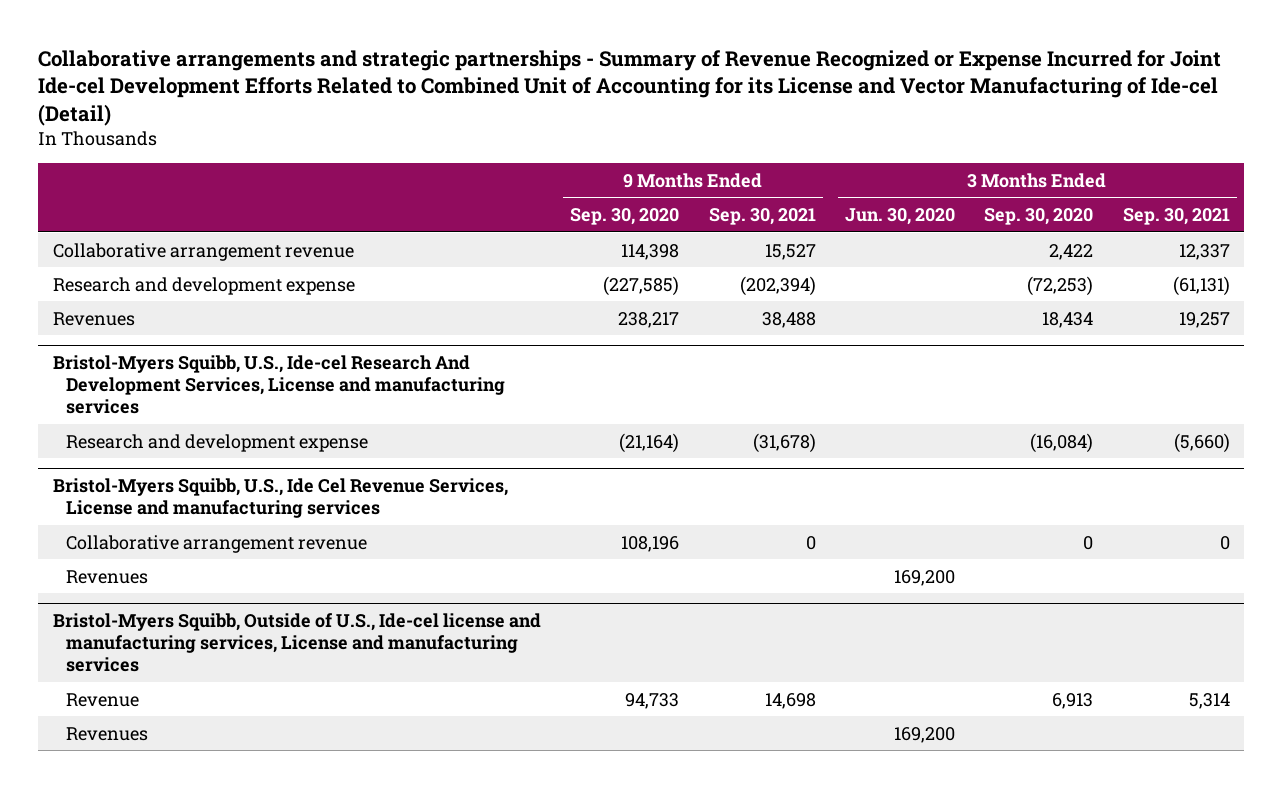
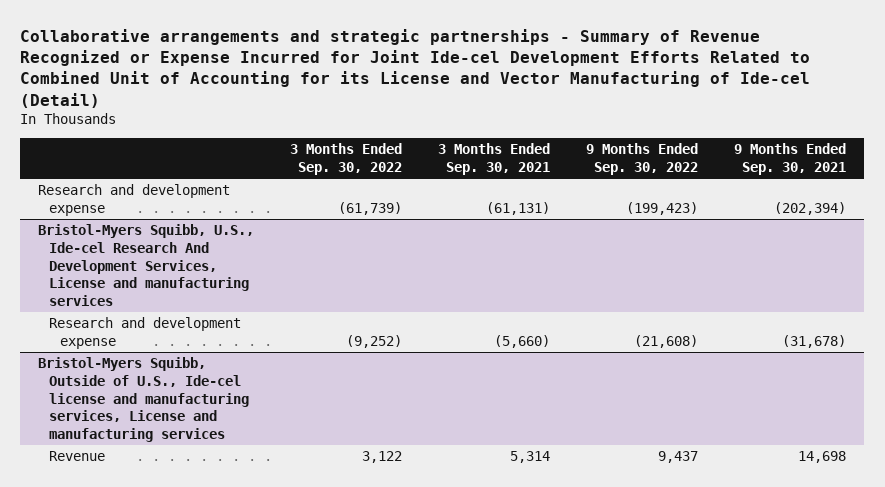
- | 9 Months Ended Sep. 30, 2020 | 9 Months Ended Sep. 30, 2021 | 3 Months Ended Jun. 30, 2020 | 3 Months Ended Sep. 30, 2020 | 3 Months Ended Sep. 30, 2021
+ | 3 Months Ended Sep. 30, 2022 | 3 Months Ended Sep. 30, 2021 | 9 Months Ended Sep. 30, 2022 | 9 Months Ended Sep. 30, 2021
- Collaborative arrangement revenue | 114,398 | 15,527 | | 2,422 | 12,337
- Revenues | 238,217 | 38,488 | | 18,434 | 19,257
- Bristol-Myers Squibb, U.S., Ide Cel Revenue Services, License and manufacturing services
- Collaborative arrangement revenue | 108,196 | 0 | | 0 | 0
- Revenues | | | 169,200 | |
@ Bristol-Myers Squibb, Outside of U.S., Ide-cel license and manufacturing services, License and manufacturing services
- Revenues | | | 169,200 | |

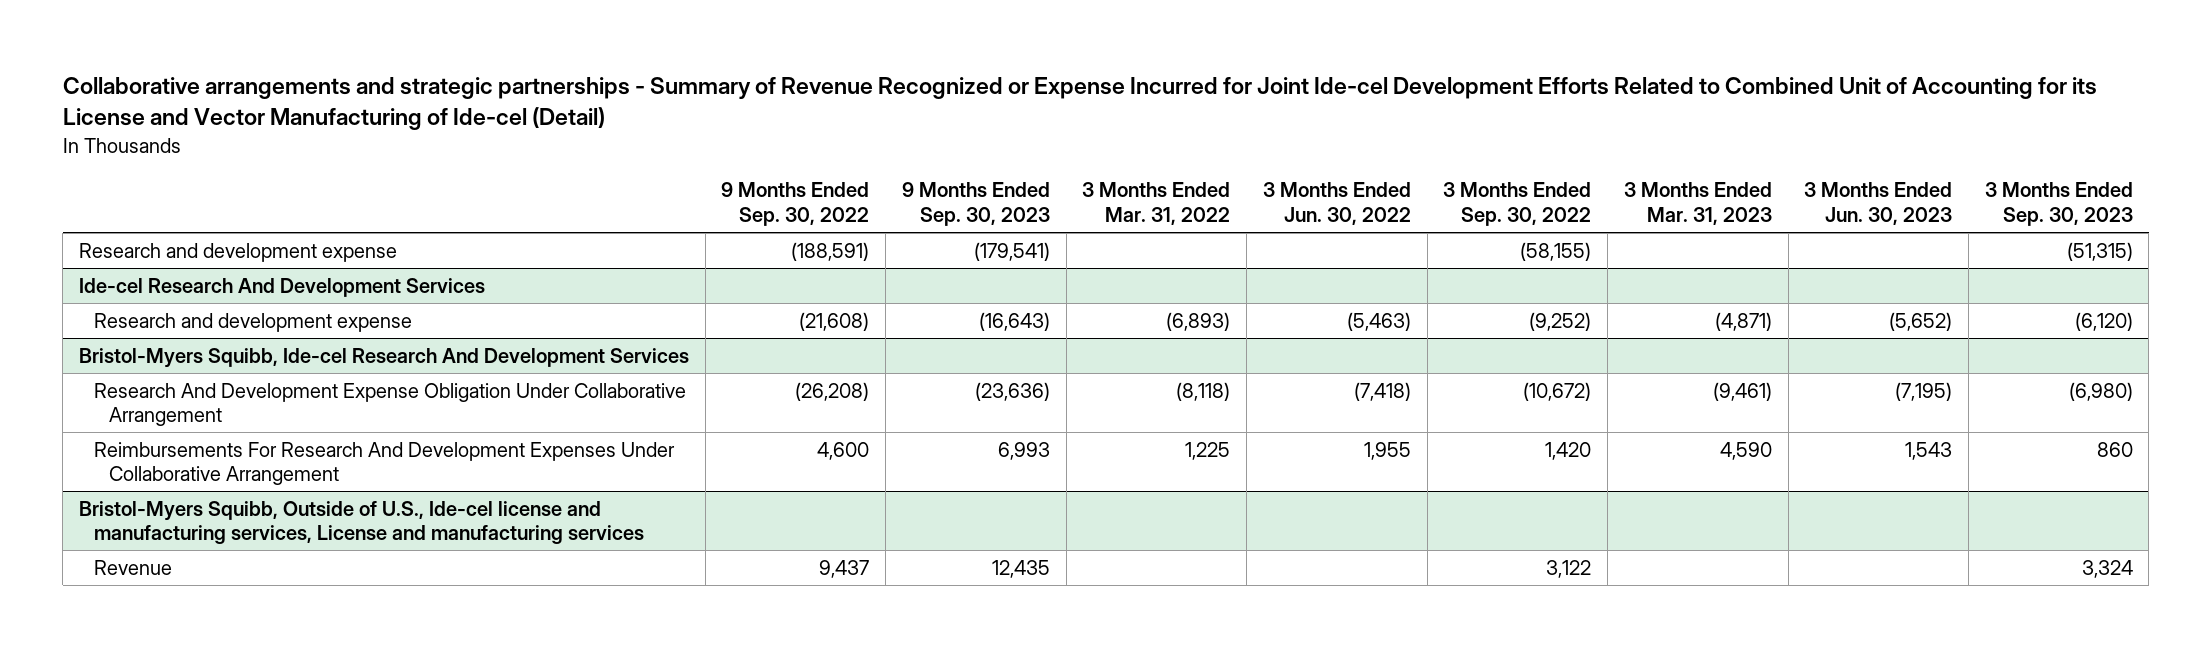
- | 3 Months Ended Sep. 30, 2022 | 3 Months Ended Sep. 30, 2021 | 9 Months Ended Sep. 30, 2022 | 9 Months Ended Sep. 30, 2021
+ | 9 Months Ended Sep. 30, 2022 | 9 Months Ended Sep. 30, 2023 | 3 Months Ended Mar. 31, 2022 | 3 Months Ended Jun. 30, 2022 | 3 Months Ended Sep. 30, 2022 | 3 Months Ended Mar. 31, 2023 | 3 Months Ended Jun. 30, 2023 | 3 Months Ended Sep. 30, 2023
- Research and development expense | (61,739) | (61,131) | (199,423) | (202,394)
- Bristol-Myers Squibb, U.S., Ide-cel Research And Development Services, License and manufacturing services
+ Research and development expense | (188,591) | (179,541) | | | (58,155) | | | (51,315)
+ Ide-cel Research And Development Services
+ Bristol-Myers Squibb, Ide-cel Research And Development Services
+ Research And Development Expense Obligation Under Collaborative Arrangement | (26,208) | (23,636) | (8,118) | (7,418) | (10,672) | (9,461) | (7,195) | (6,980)
+ Reimbursements For Research And Development Expenses Under Collaborative Arrangement | 4,600 | 6,993 | 1,225 | 1,955 | 1,420 | 4,590 | 1,543 | 860

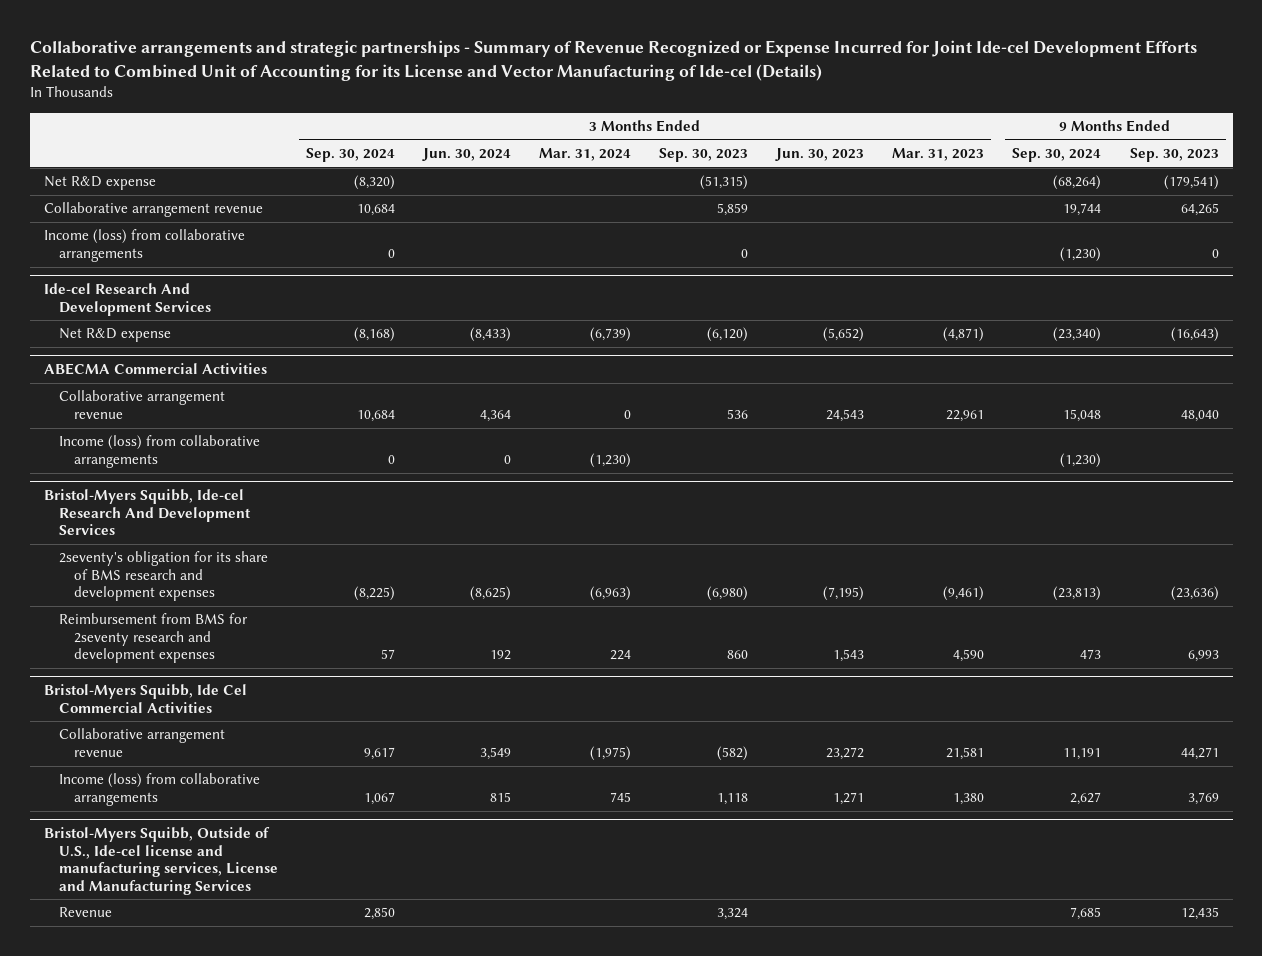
- Collaborative arrangements and strategic partnerships - Summary of Revenue Recognized or Expense Incurred for Joint Ide-cel Development Efforts Related to Combined Unit of Accounting for its License and Vector Manufacturing of Ide-cel (Detail)
+ Collaborative arrangements and strategic partnerships - Summary of Revenue Recognized or Expense Incurred for Joint Ide-cel Development Efforts Related to Combined Unit of Accounting for its License and Vector Manufacturing of Ide-cel (Details)
- | 9 Months Ended Sep. 30, 2022 | 9 Months Ended Sep. 30, 2023 | 3 Months Ended Mar. 31, 2022 | 3 Months Ended Jun. 30, 2022 | 3 Months Ended Sep. 30, 2022 | 3 Months Ended Mar. 31, 2023 | 3 Months Ended Jun. 30, 2023 | 3 Months Ended Sep. 30, 2023
+ | 3 Months Ended Sep. 30, 2024 | 3 Months Ended Jun. 30, 2024 | 3 Months Ended Mar. 31, 2024 | 3 Months Ended Sep. 30, 2023 | 3 Months Ended Jun. 30, 2023 | 3 Months Ended Mar. 31, 2023 | 9 Months Ended Sep. 30, 2024 | 9 Months Ended Sep. 30, 2023
- Research and development expense | (188,591) | (179,541) | | | (58,155) | | | (51,315)
+ Net R&D expense | (8,320) | | | (51,315) | | | (68,264) | (179,541)
+ Collaborative arrangement revenue | 10,684 | | | 5,859 | | | 19,744 | 64,265
+ Income (loss) from collaborative arrangements | 0 | | | 0 | | | (1,230) | 0
@ Ide-cel Research And Development Services
- Research and development expense | (21,608) | (16,643) | (6,893) | (5,463) | (9,252) | (4,871) | (5,652) | (6,120)
+ Net R&D expense | (8,168) | (8,433) | (6,739) | (6,120) | (5,652) | (4,871) | (23,340) | (16,643)
+ ABECMA Commercial Activities
+ Collaborative arrangement revenue | 10,684 | 4,364 | 0 | 536 | 24,543 | 22,961 | 15,048 | 48,040
+ Income (loss) from collaborative arrangements | 0 | 0 | (1,230) | | | | (1,230) |
@ Bristol-Myers Squibb, Ide-cel Research And Development Services
- Research And Development Expense Obligation Under Collaborative Arrangement | (26,208) | (23,636) | (8,118) | (7,418) | (10,672) | (9,461) | (7,195) | (6,980)
- Reimbursements For Research And Development Expenses Under Collaborative Arrangement | 4,600 | 6,993 | 1,225 | 1,955 | 1,420 | 4,590 | 1,543 | 860
- Bristol-Myers Squibb, Outside of U.S., Ide-cel license and manufacturing services, License and manufacturing services
@ Bristol-Myers Squibb, Ide-cel Research And Development Services
+ 2seventy's obligation for its share of BMS research and development expenses | (8,225) | (8,625) | (6,963) | (6,980) | (7,195) | (9,461) | (23,813) | (23,636)
+ Reimbursement from BMS for 2seventy research and development expenses | 57 | 192 | 224 | 860 | 1,543 | 4,590 | 473 | 6,993
+ Bristol-Myers Squibb, Ide Cel Commercial Activities
+ Collaborative arrangement revenue | 9,617 | 3,549 | (1,975) | (582) | 23,272 | 21,581 | 11,191 | 44,271
+ Income (loss) from collaborative arrangements | 1,067 | 815 | 745 | 1,118 | 1,271 | 1,380 | 2,627 | 3,769
+ Bristol-Myers Squibb, Outside of U.S., Ide-cel license and manufacturing services, License and Manufacturing Services

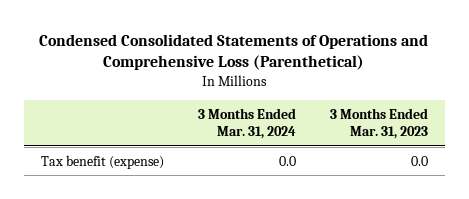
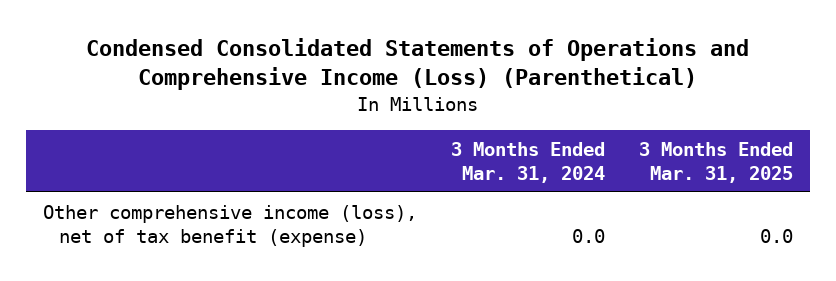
- Condensed Consolidated Statements of Operations and Comprehensive Loss (Parenthetical)
+ Condensed Consolidated Statements of Operations and Comprehensive Income (Loss) (Parenthetical)
- | 3 Months Ended Mar. 31, 2024 | 3 Months Ended Mar. 31, 2023
+ | 3 Months Ended Mar. 31, 2024 | 3 Months Ended Mar. 31, 2025
- Tax benefit (expense) | 0.0 | 0.0
+ Other comprehensive income (loss), net of tax benefit (expense) | 0.0 | 0.0

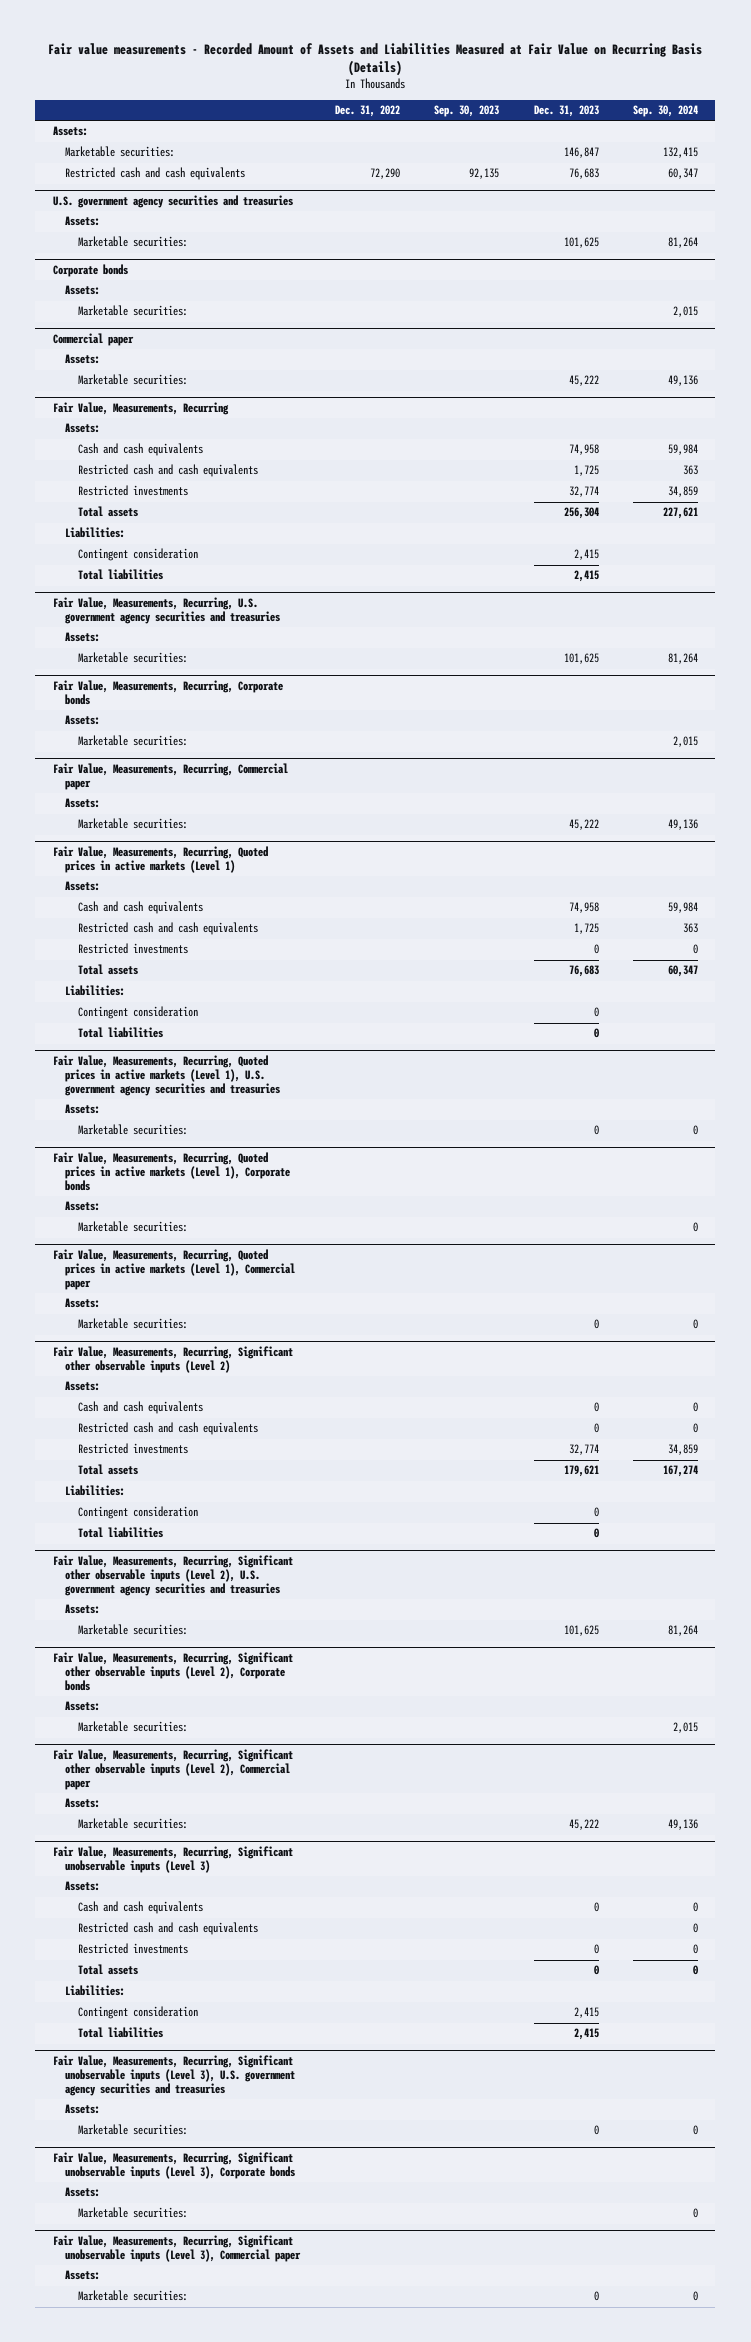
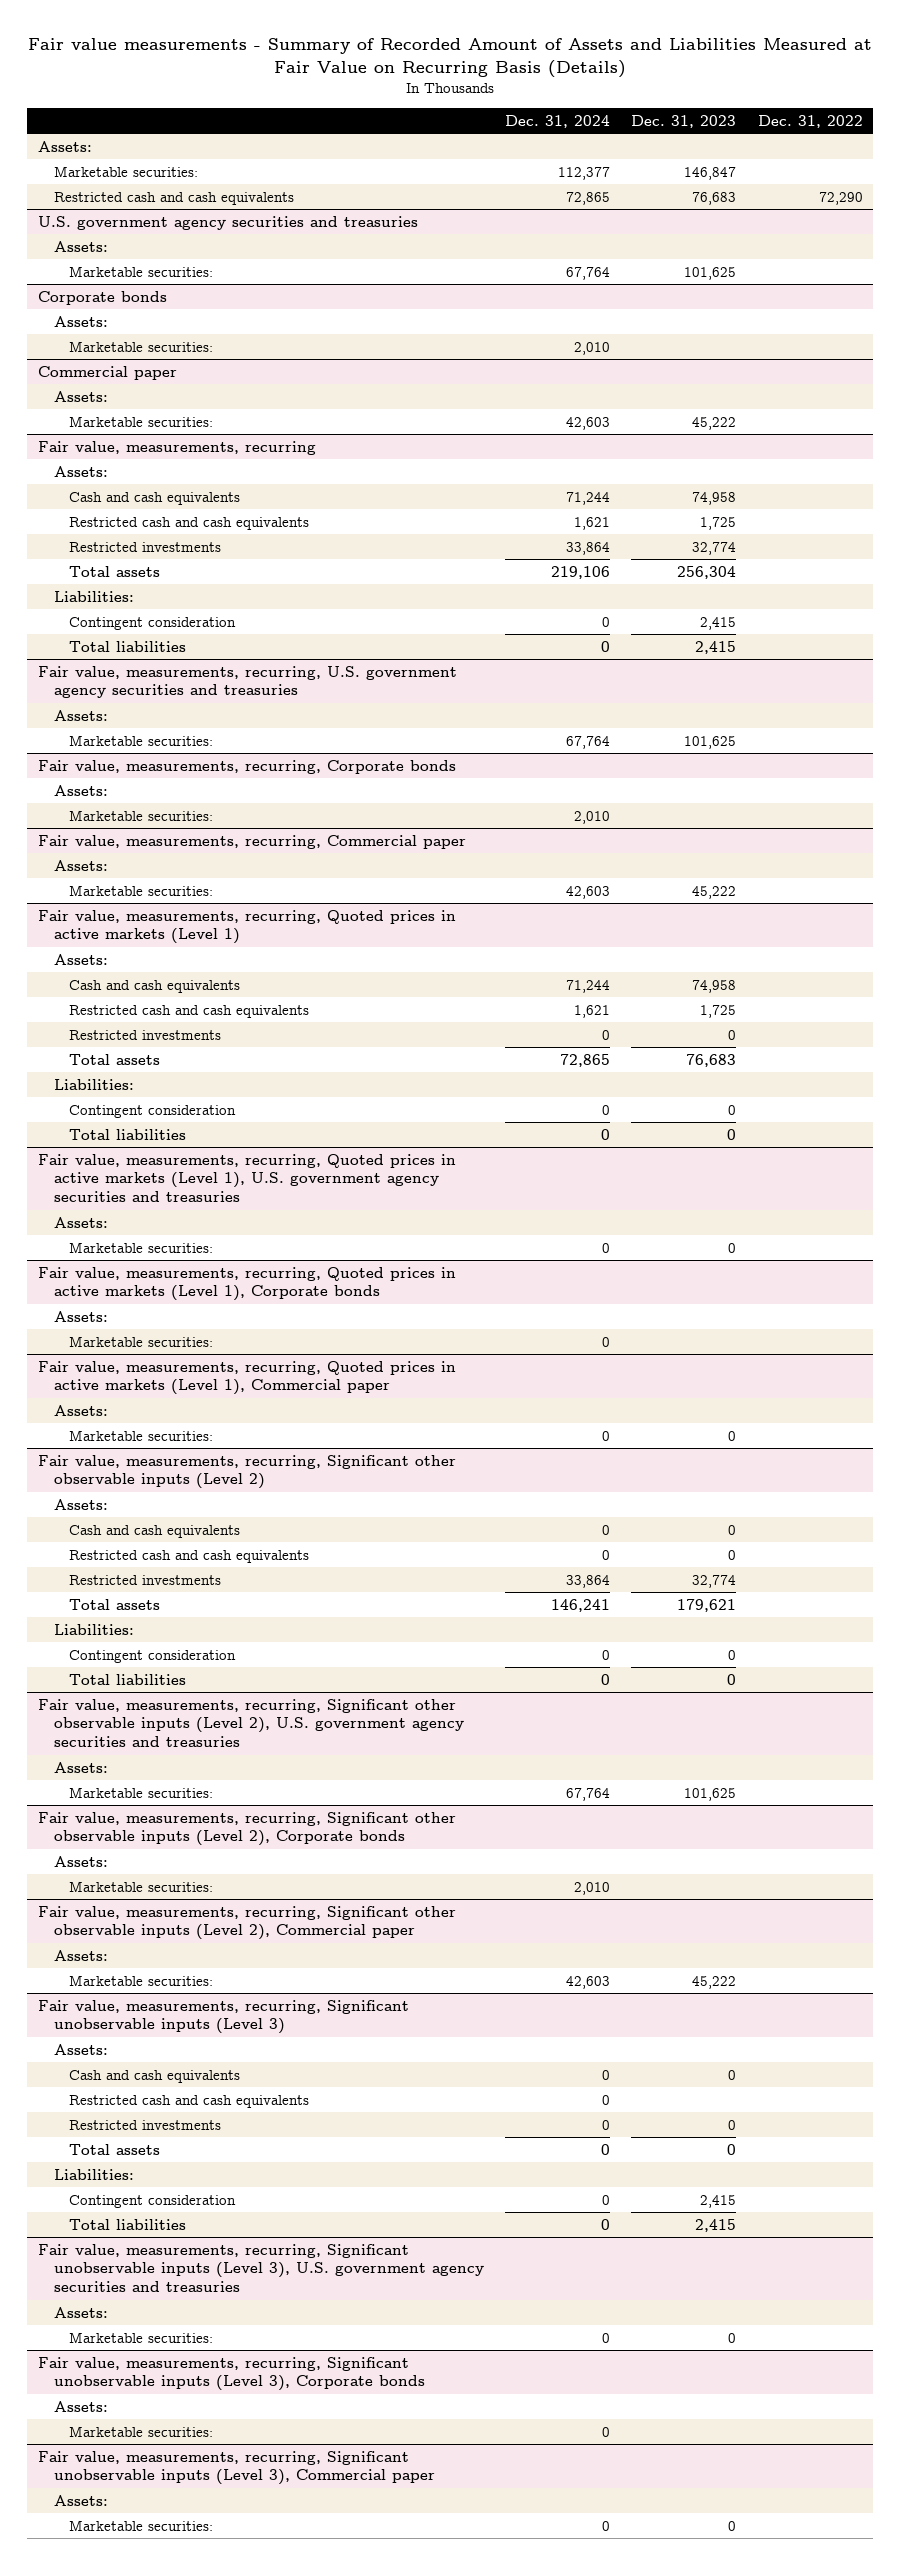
- Fair value measurements - Recorded Amount of Assets and Liabilities Measured at Fair Value on Recurring Basis (Details)
+ Fair value measurements - Summary of Recorded Amount of Assets and Liabilities Measured at Fair Value on Recurring Basis (Details)
- | Dec. 31, 2022 | Sep. 30, 2023 | Dec. 31, 2023 | Sep. 30, 2024
+ | Dec. 31, 2024 | Dec. 31, 2023 | Dec. 31, 2022
- Fair Value, Measurements, Recurring
+ Fair value, measurements, recurring
- Fair Value, Measurements, Recurring, U.S. government agency securities and treasuries
+ Fair value, measurements, recurring, U.S. government agency securities and treasuries
- Fair Value, Measurements, Recurring, Corporate bonds
+ Fair value, measurements, recurring, Corporate bonds
- Fair Value, Measurements, Recurring, Commercial paper
+ Fair value, measurements, recurring, Commercial paper
- Fair Value, Measurements, Recurring, Quoted prices in active markets (Level 1)
+ Fair value, measurements, recurring, Quoted prices in active markets (Level 1)
- Fair Value, Measurements, Recurring, Quoted prices in active markets (Level 1), U.S. government agency securities and treasuries
+ Fair value, measurements, recurring, Quoted prices in active markets (Level 1), U.S. government agency securities and treasuries
- Fair Value, Measurements, Recurring, Quoted prices in active markets (Level 1), Corporate bonds
+ Fair value, measurements, recurring, Quoted prices in active markets (Level 1), Corporate bonds
- Fair Value, Measurements, Recurring, Quoted prices in active markets (Level 1), Commercial paper
+ Fair value, measurements, recurring, Quoted prices in active markets (Level 1), Commercial paper
- Fair Value, Measurements, Recurring, Significant other observable inputs (Level 2)
+ Fair value, measurements, recurring, Significant other observable inputs (Level 2)
- Fair Value, Measurements, Recurring, Significant other observable inputs (Level 2), U.S. government agency securities and treasuries
+ Fair value, measurements, recurring, Significant other observable inputs (Level 2), U.S. government agency securities and treasuries
- Fair Value, Measurements, Recurring, Significant other observable inputs (Level 2), Corporate bonds
+ Fair value, measurements, recurring, Significant other observable inputs (Level 2), Corporate bonds
- Fair Value, Measurements, Recurring, Significant other observable inputs (Level 2), Commercial paper
+ Fair value, measurements, recurring, Significant other observable inputs (Level 2), Commercial paper
- Fair Value, Measurements, Recurring, Significant unobservable inputs (Level 3)
+ Fair value, measurements, recurring, Significant unobservable inputs (Level 3)
- Fair Value, Measurements, Recurring, Significant unobservable inputs (Level 3), U.S. government agency securities and treasuries
+ Fair value, measurements, recurring, Significant unobservable inputs (Level 3), U.S. government agency securities and treasuries
- Fair Value, Measurements, Recurring, Significant unobservable inputs (Level 3), Corporate bonds
+ Fair value, measurements, recurring, Significant unobservable inputs (Level 3), Corporate bonds
- Fair Value, Measurements, Recurring, Significant unobservable inputs (Level 3), Commercial paper
+ Fair value, measurements, recurring, Significant unobservable inputs (Level 3), Commercial paper

